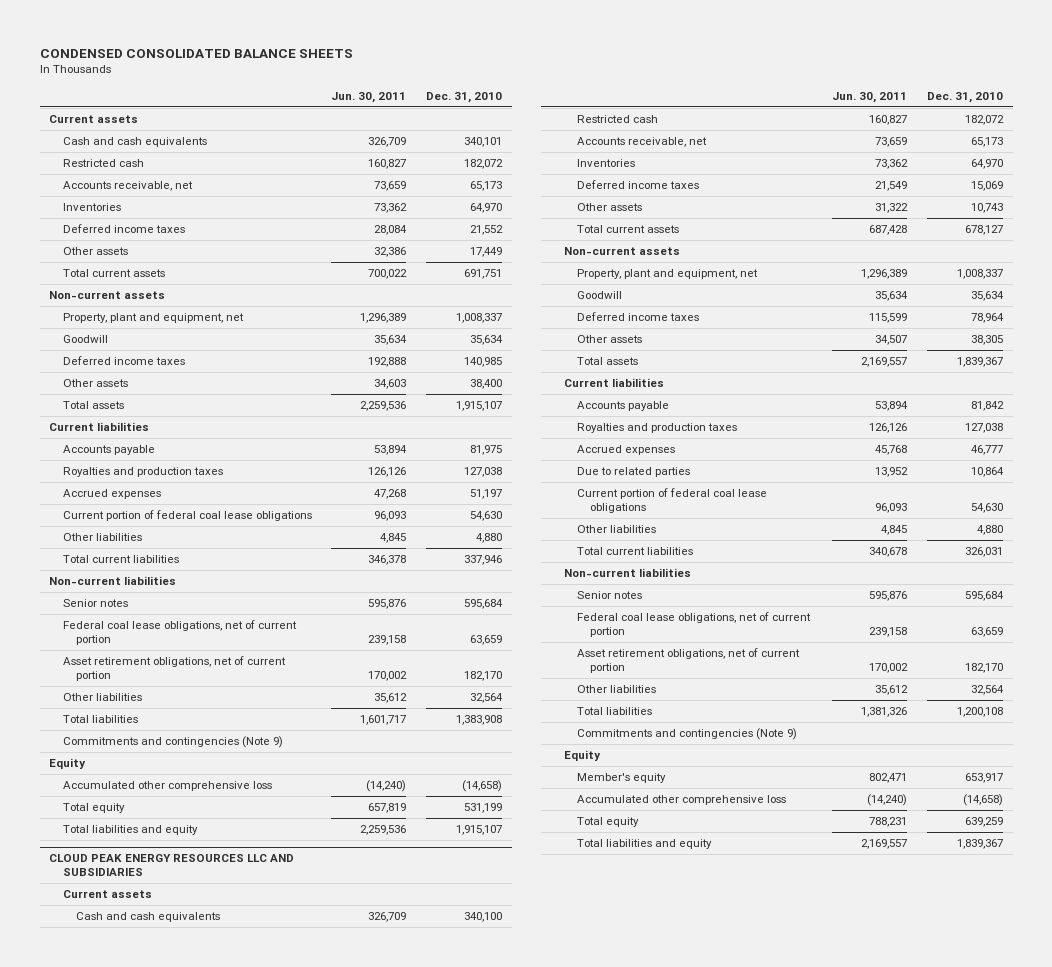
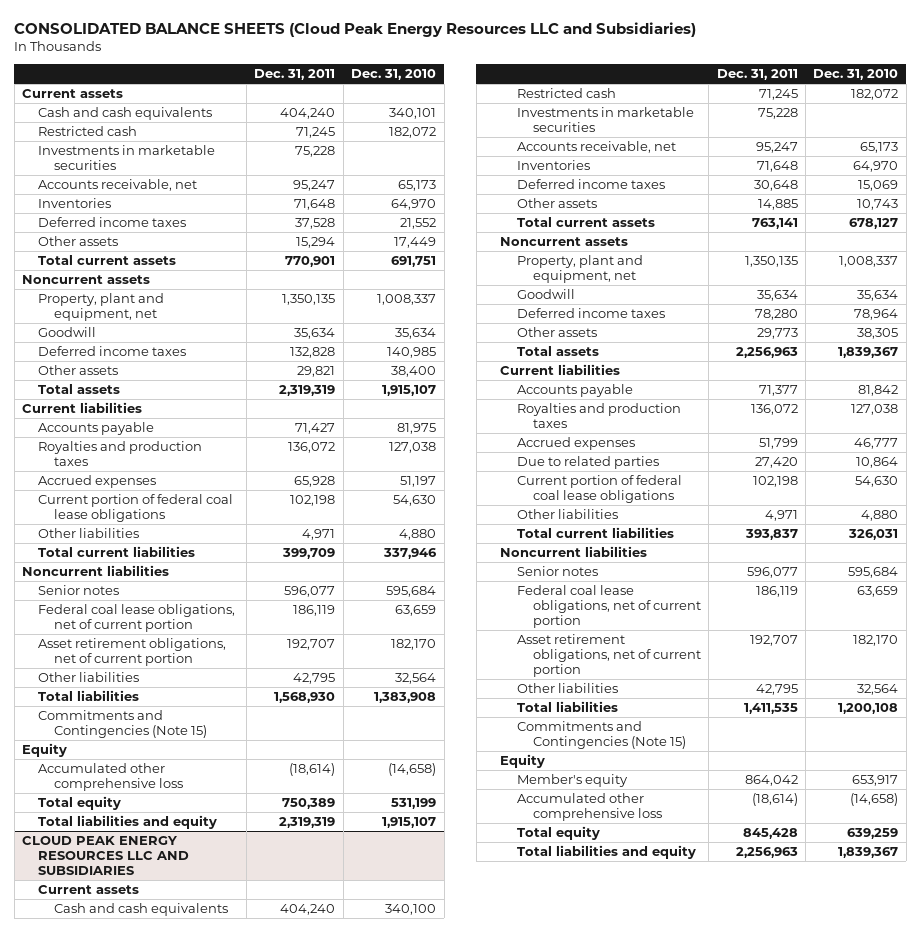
- CONDENSED CONSOLIDATED BALANCE SHEETS
+ CONSOLIDATED BALANCE SHEETS (Cloud Peak Energy Resources LLC and Subsidiaries)
- | Jun. 30, 2011 | Dec. 31, 2010
+ | Dec. 31, 2011 | Dec. 31, 2010
+ Investments in marketable securities | 75,228 |
- Non-current assets
+ Noncurrent assets
- Non-current liabilities
+ Noncurrent liabilities
- Commitments and contingencies (Note 9)
+ Commitments and Contingencies (Note 15)
@ CLOUD PEAK ENERGY RESOURCES LLC AND SUBSIDIARIES
+ Investments in marketable securities | 75,228 |
- Non-current assets
+ Noncurrent assets
- Non-current liabilities
+ Noncurrent liabilities
- Commitments and contingencies (Note 9)
+ Commitments and Contingencies (Note 15)

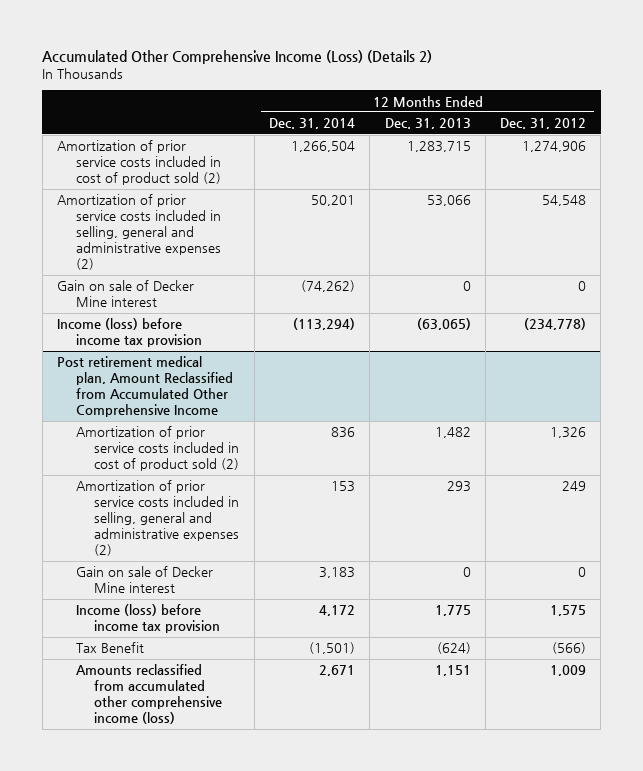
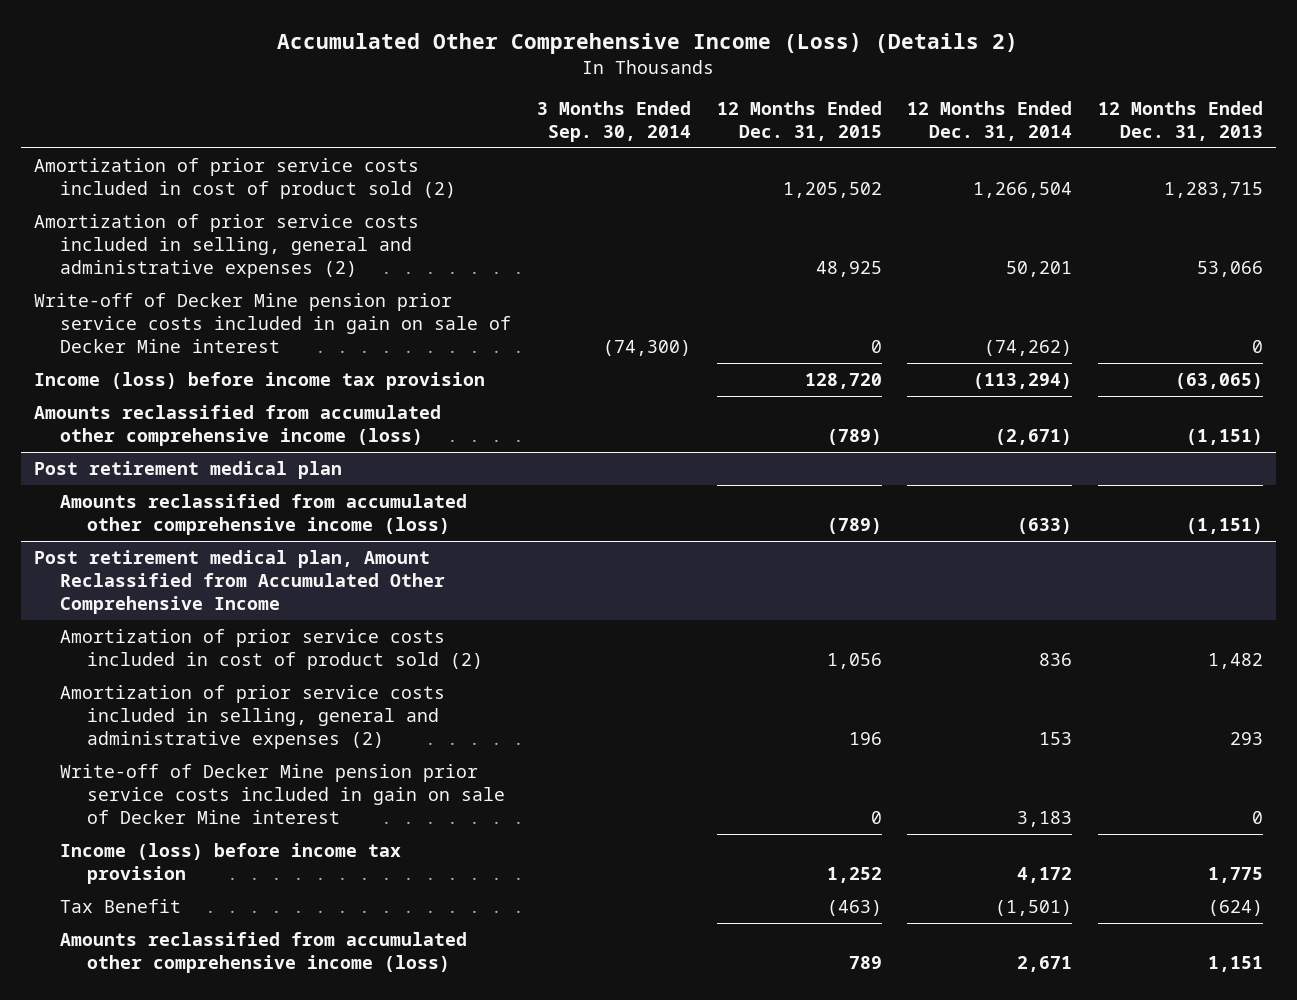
- | 12 Months Ended Dec. 31, 2014 | 12 Months Ended Dec. 31, 2013 | 12 Months Ended Dec. 31, 2012
+ | 3 Months Ended Sep. 30, 2014 | 12 Months Ended Dec. 31, 2015 | 12 Months Ended Dec. 31, 2014 | 12 Months Ended Dec. 31, 2013
- Gain on sale of Decker Mine interest | (74,262) | 0 | 0
+ Write-off of Decker Mine pension prior service costs included in gain on sale of Decker Mine interest | (74,300) | 0 | (74,262) | 0
+ Amounts reclassified from accumulated other comprehensive income (loss) | | (789) | (2,671) | (1,151)
+ Post retirement medical plan
+ Amounts reclassified from accumulated other comprehensive income (loss) | | (789) | (633) | (1,151)
@ Post retirement medical plan, Amount Reclassified from Accumulated Other Comprehensive Income
- Gain on sale of Decker Mine interest | 3,183 | 0 | 0
+ Write-off of Decker Mine pension prior service costs included in gain on sale of Decker Mine interest | | 0 | 3,183 | 0

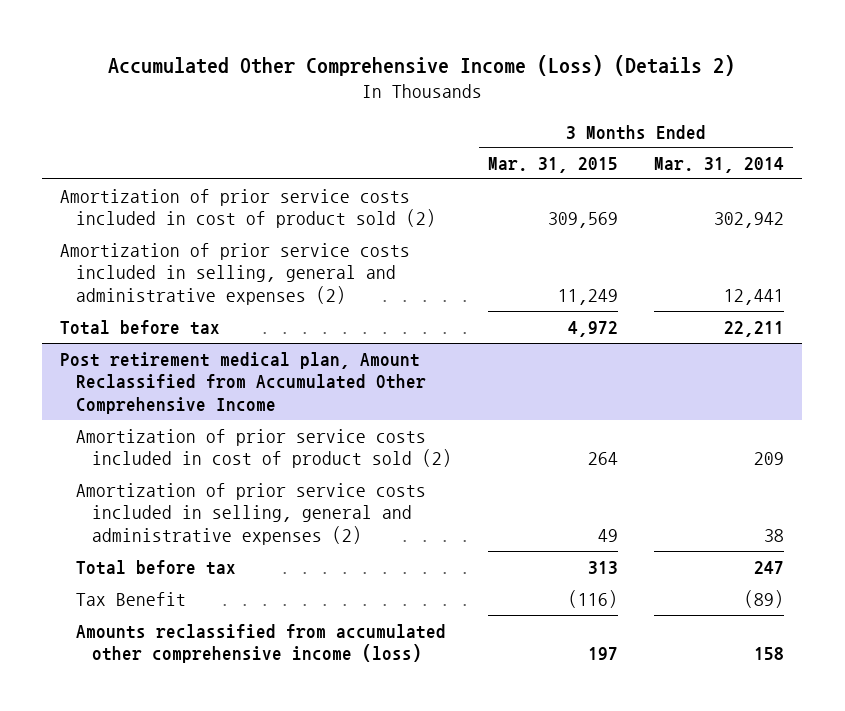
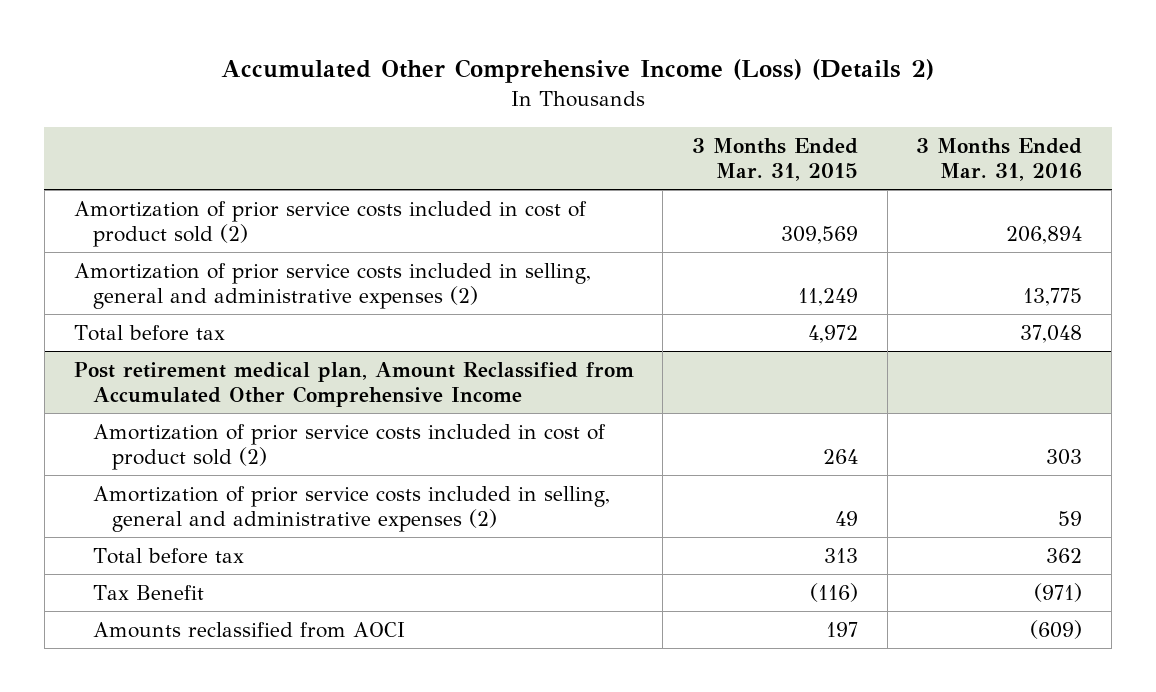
- | 3 Months Ended Mar. 31, 2015 | 3 Months Ended Mar. 31, 2014
+ | 3 Months Ended Mar. 31, 2015 | 3 Months Ended Mar. 31, 2016
@ Post retirement medical plan, Amount Reclassified from Accumulated Other Comprehensive Income
- Amounts reclassified from accumulated other comprehensive income (loss) | 197 | 158
+ Amounts reclassified from AOCI | 197 | (609)

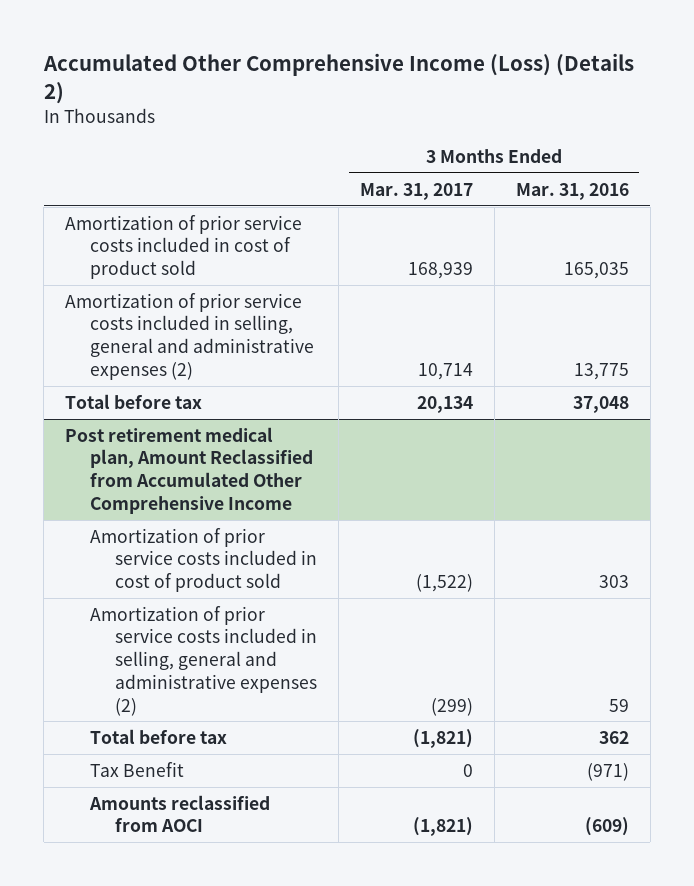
- | 3 Months Ended Mar. 31, 2015 | 3 Months Ended Mar. 31, 2016
+ | 3 Months Ended Mar. 31, 2017 | 3 Months Ended Mar. 31, 2016
- Amortization of prior service costs included in cost of product sold (2) | 309,569 | 206,894
+ Amortization of prior service costs included in cost of product sold | 168,939 | 165,035
@ Post retirement medical plan, Amount Reclassified from Accumulated Other Comprehensive Income
- Amortization of prior service costs included in cost of product sold (2) | 264 | 303
+ Amortization of prior service costs included in cost of product sold | (1,522) | 303

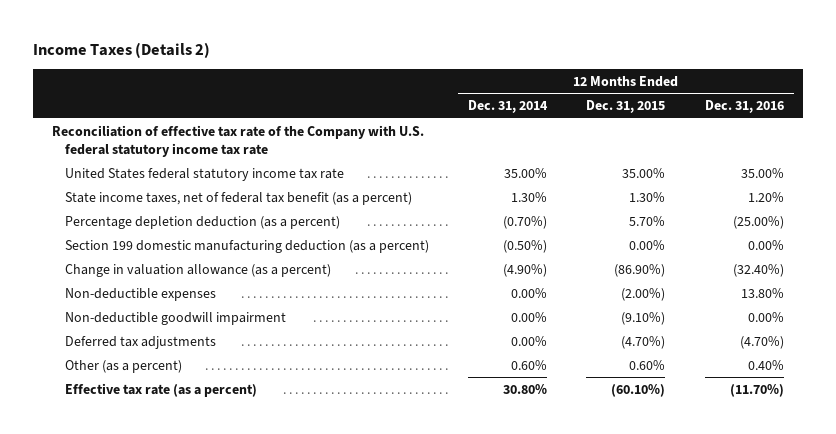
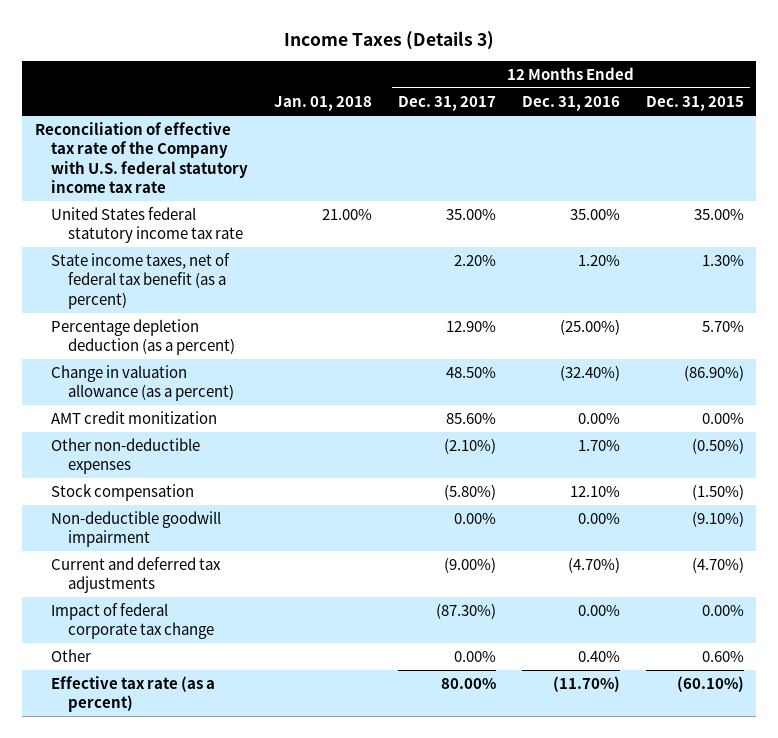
- Income Taxes (Details 2)
+ Income Taxes (Details 3)
- | 12 Months Ended Dec. 31, 2014 | 12 Months Ended Dec. 31, 2015 | 12 Months Ended Dec. 31, 2016
+ | Jan. 01, 2018 | 12 Months Ended Dec. 31, 2017 | 12 Months Ended Dec. 31, 2016 | 12 Months Ended Dec. 31, 2015
- Section 199 domestic manufacturing deduction (as a percent) | (0.50%) | 0.00% | 0.00%
- Non-deductible expenses | 0.00% | (2.00%) | 13.80%
+ AMT credit monitization | | 85.60% | 0.00% | 0.00%
+ Other non-deductible expenses | | (2.10%) | 1.70% | (0.50%)
+ Stock compensation | | (5.80%) | 12.10% | (1.50%)
- Deferred tax adjustments | 0.00% | (4.70%) | (4.70%)
- Other (as a percent) | 0.60% | 0.60% | 0.40%
+ Current and deferred tax adjustments | | (9.00%) | (4.70%) | (4.70%)
+ Impact of federal corporate tax change | | (87.30%) | 0.00% | 0.00%
+ Other | | 0.00% | 0.40% | 0.60%

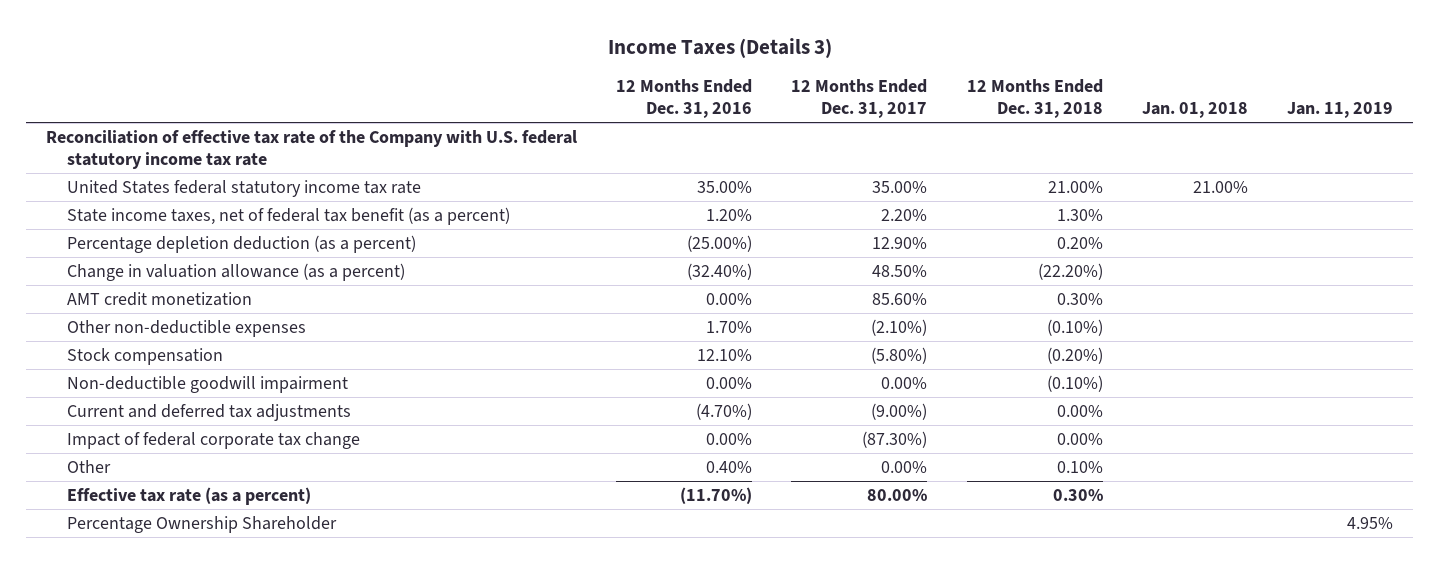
- | Jan. 01, 2018 | 12 Months Ended Dec. 31, 2017 | 12 Months Ended Dec. 31, 2016 | 12 Months Ended Dec. 31, 2015
+ | 12 Months Ended Dec. 31, 2016 | 12 Months Ended Dec. 31, 2017 | 12 Months Ended Dec. 31, 2018 | Jan. 01, 2018 | Jan. 11, 2019
- AMT credit monitization | | 85.60% | 0.00% | 0.00%
+ AMT credit monetization | 0.00% | 85.60% | 0.30% | |
+ Percentage Ownership Shareholder | | | | | 4.95%

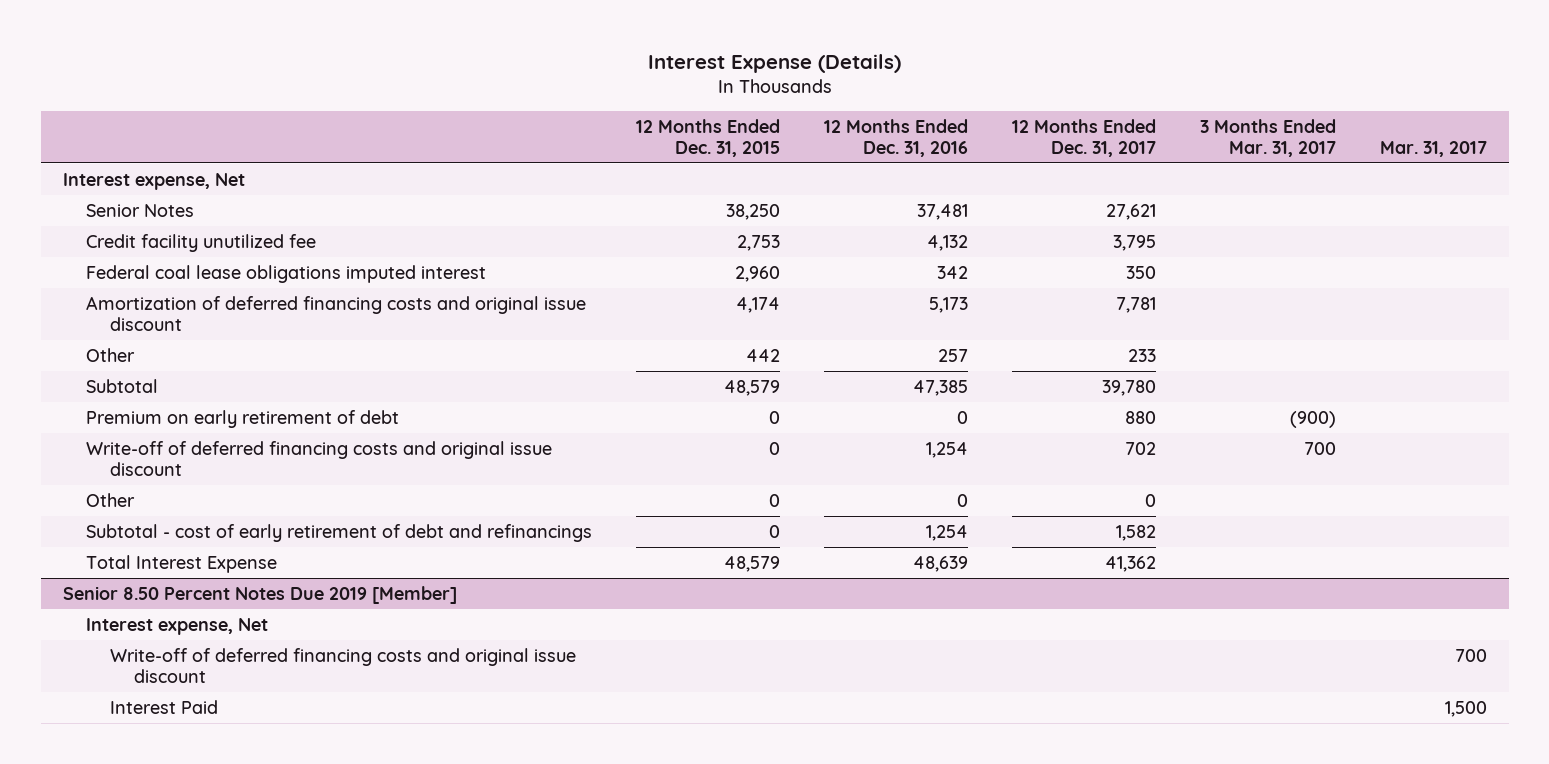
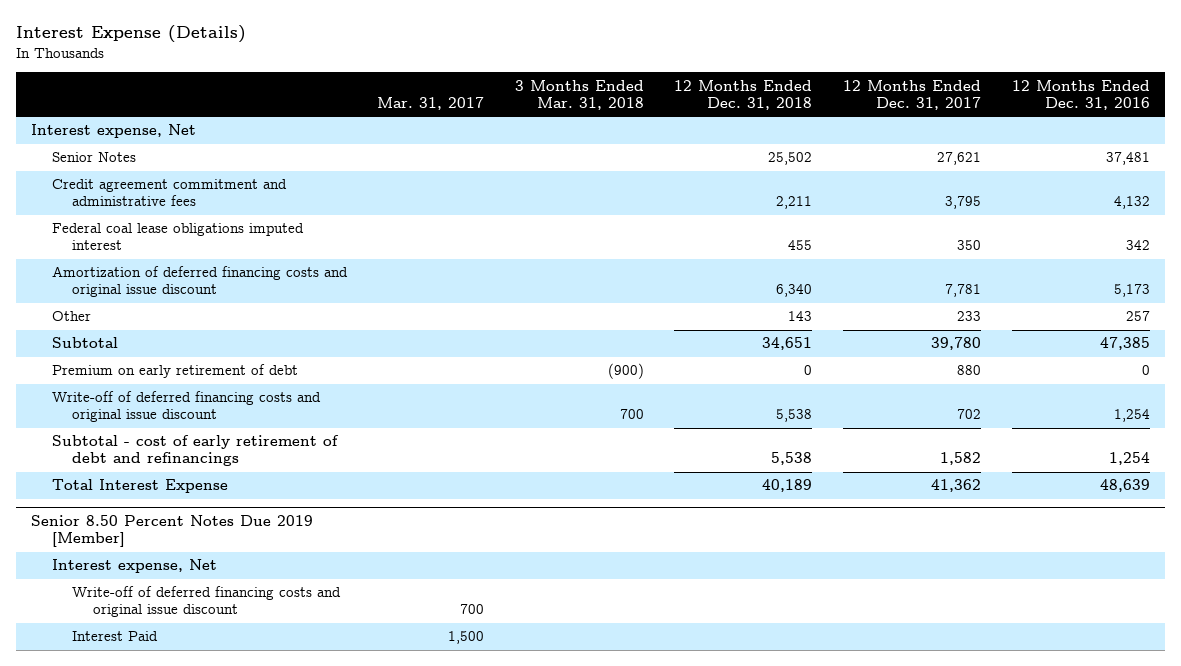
- | 12 Months Ended Dec. 31, 2015 | 12 Months Ended Dec. 31, 2016 | 12 Months Ended Dec. 31, 2017 | 3 Months Ended Mar. 31, 2017 | Mar. 31, 2017
+ | Mar. 31, 2017 | 3 Months Ended Mar. 31, 2018 | 12 Months Ended Dec. 31, 2018 | 12 Months Ended Dec. 31, 2017 | 12 Months Ended Dec. 31, 2016
- Credit facility unutilized fee | 2,753 | 4,132 | 3,795 | |
+ Credit agreement commitment and administrative fees | | | 2,211 | 3,795 | 4,132
- Other | 0 | 0 | 0 | |

